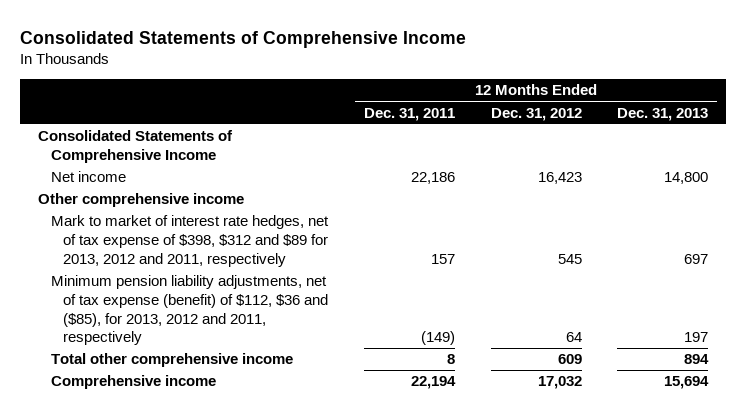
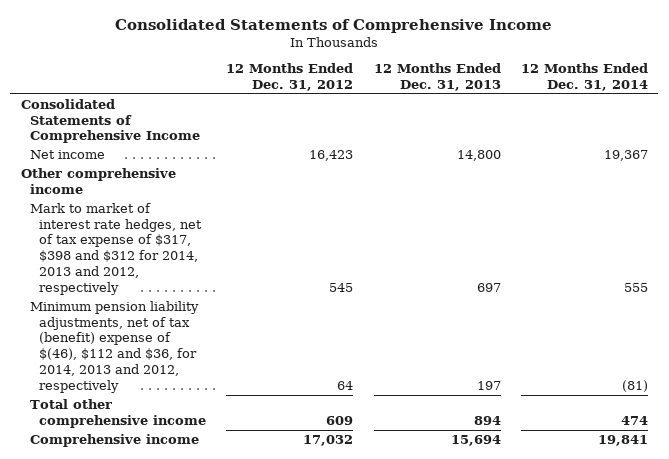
- | 12 Months Ended Dec. 31, 2011 | 12 Months Ended Dec. 31, 2012 | 12 Months Ended Dec. 31, 2013
+ | 12 Months Ended Dec. 31, 2012 | 12 Months Ended Dec. 31, 2013 | 12 Months Ended Dec. 31, 2014
- Mark to market of interest rate hedges, net of tax expense of $398, $312 and $89 for 2013, 2012 and 2011, respectively | 157 | 545 | 697
- Minimum pension liability adjustments, net of tax expense (benefit) of $112, $36 and ($85), for 2013, 2012 and 2011, respectively | (149) | 64 | 197
+ Mark to market of interest rate hedges, net of tax expense of $317, $398 and $312 for 2014, 2013 and 2012, respectively | 545 | 697 | 555
+ Minimum pension liability adjustments, net of tax (benefit) expense of $(46), $112 and $36, for 2014, 2013 and 2012, respectively | 64 | 197 | (81)

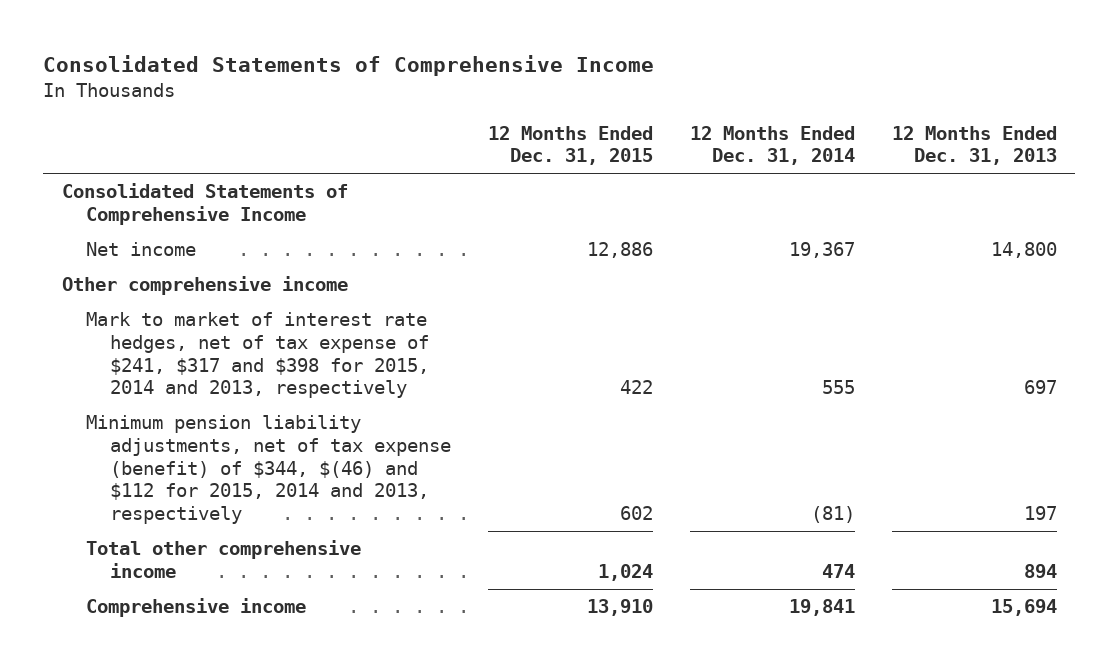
- | 12 Months Ended Dec. 31, 2012 | 12 Months Ended Dec. 31, 2013 | 12 Months Ended Dec. 31, 2014
+ | 12 Months Ended Dec. 31, 2015 | 12 Months Ended Dec. 31, 2014 | 12 Months Ended Dec. 31, 2013
- Mark to market of interest rate hedges, net of tax expense of $317, $398 and $312 for 2014, 2013 and 2012, respectively | 545 | 697 | 555
- Minimum pension liability adjustments, net of tax (benefit) expense of $(46), $112 and $36, for 2014, 2013 and 2012, respectively | 64 | 197 | (81)
+ Mark to market of interest rate hedges, net of tax expense of $241, $317 and $398 for 2015, 2014 and 2013, respectively | 422 | 555 | 697
+ Minimum pension liability adjustments, net of tax expense (benefit) of $344, $(46) and $112 for 2015, 2014 and 2013, respectively | 602 | (81) | 197

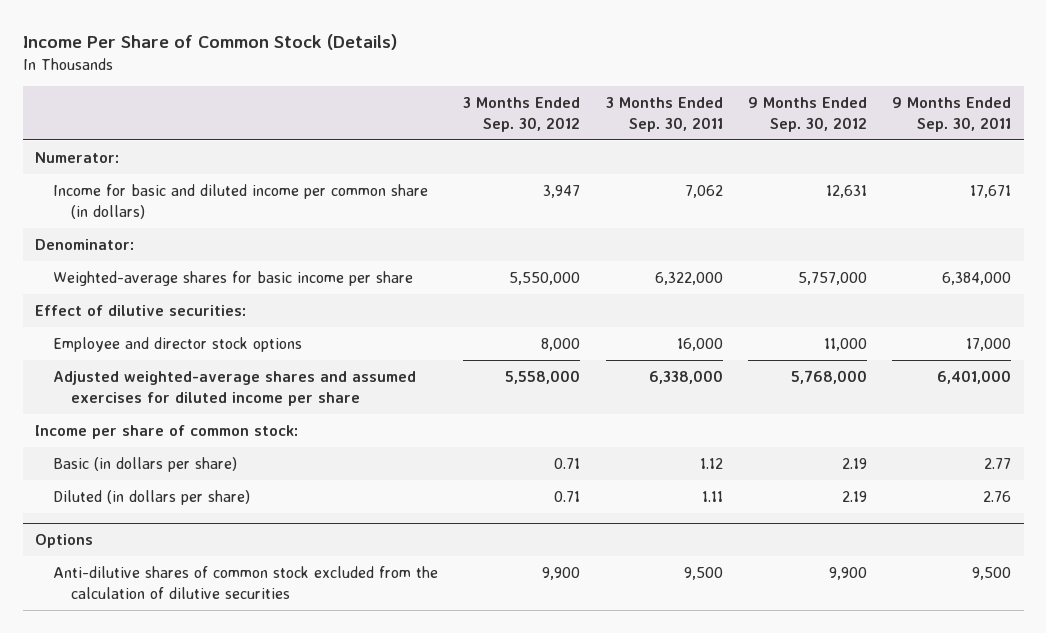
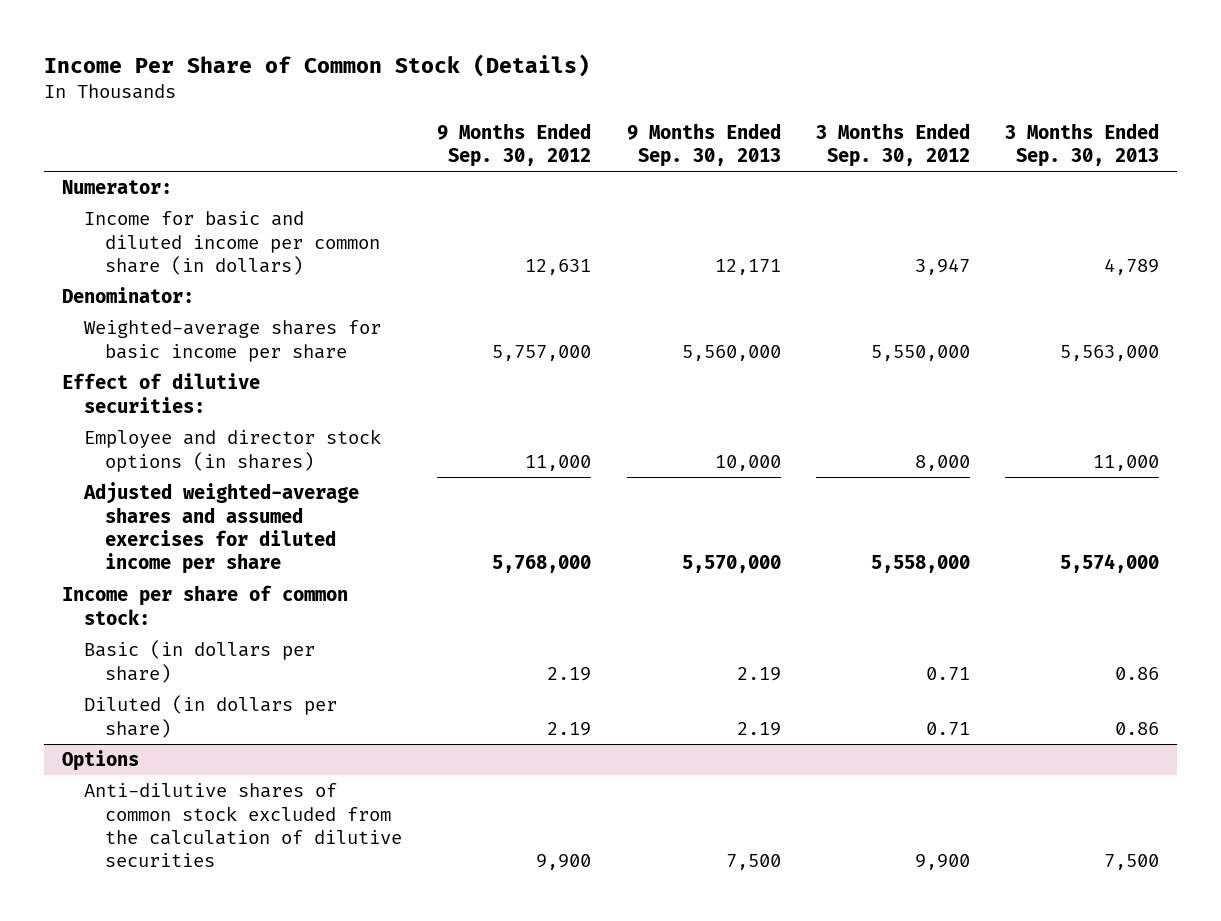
- | 3 Months Ended Sep. 30, 2012 | 3 Months Ended Sep. 30, 2011 | 9 Months Ended Sep. 30, 2012 | 9 Months Ended Sep. 30, 2011
+ | 9 Months Ended Sep. 30, 2012 | 9 Months Ended Sep. 30, 2013 | 3 Months Ended Sep. 30, 2012 | 3 Months Ended Sep. 30, 2013
- Employee and director stock options | 8,000 | 16,000 | 11,000 | 17,000
+ Employee and director stock options (in shares) | 11,000 | 10,000 | 8,000 | 11,000

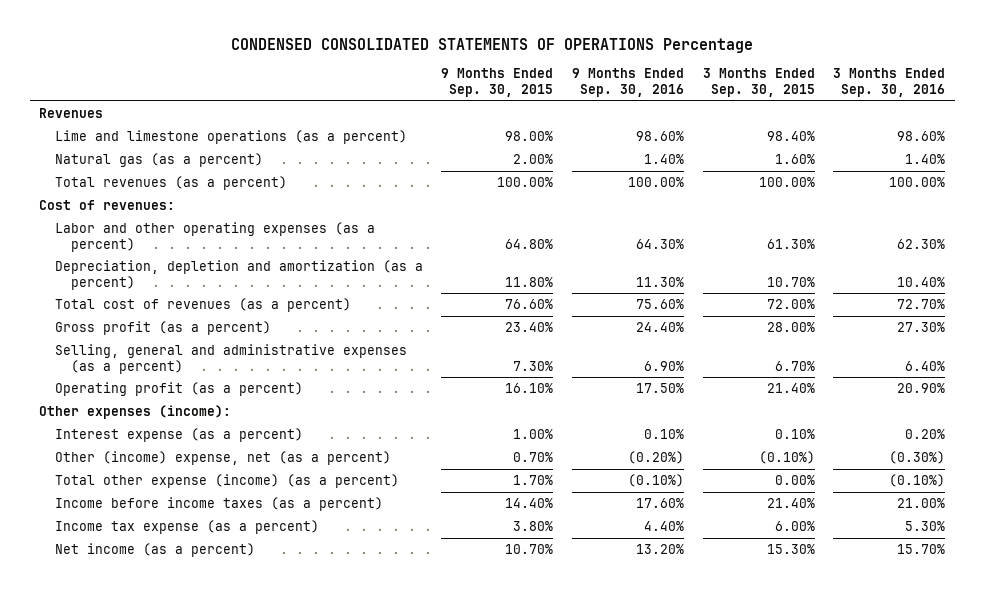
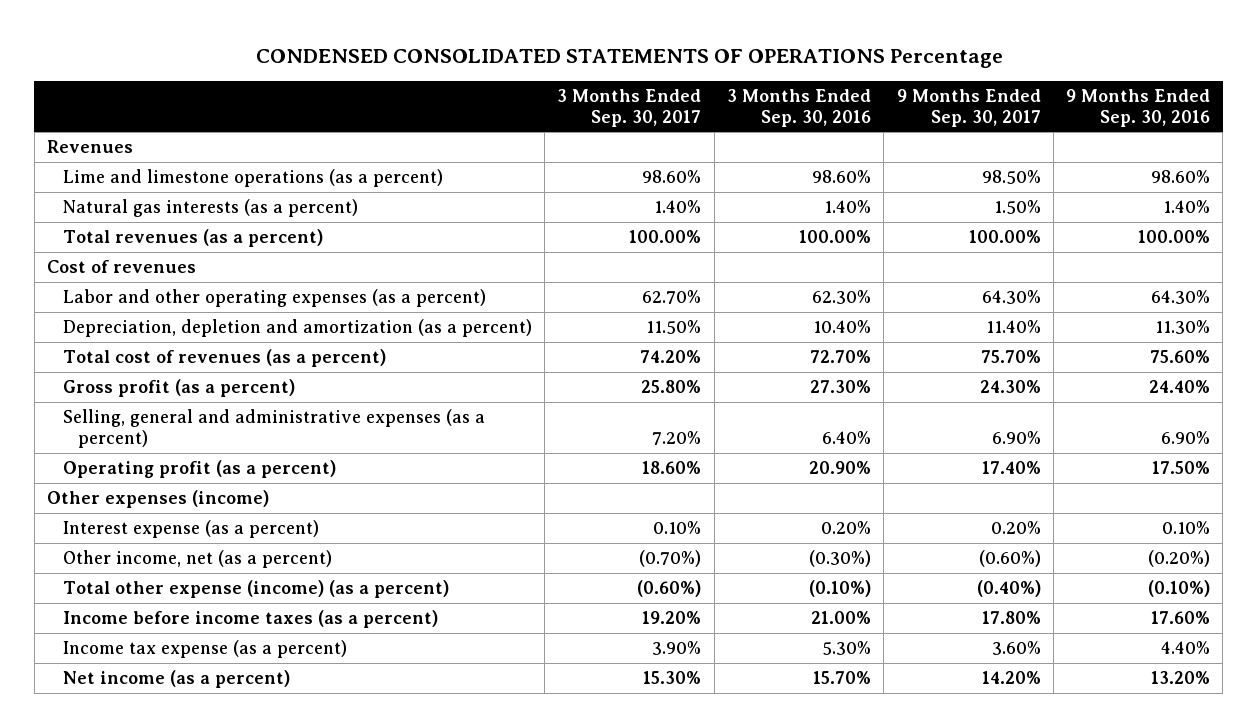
- | 9 Months Ended Sep. 30, 2015 | 9 Months Ended Sep. 30, 2016 | 3 Months Ended Sep. 30, 2015 | 3 Months Ended Sep. 30, 2016
+ | 3 Months Ended Sep. 30, 2017 | 3 Months Ended Sep. 30, 2016 | 9 Months Ended Sep. 30, 2017 | 9 Months Ended Sep. 30, 2016
- Natural gas (as a percent) | 2.00% | 1.40% | 1.60% | 1.40%
+ Natural gas interests (as a percent) | 1.40% | 1.40% | 1.50% | 1.40%
- Cost of revenues:
+ Cost of revenues
- Other expenses (income):
+ Other expenses (income)
- Other (income) expense, net (as a percent) | 0.70% | (0.20%) | (0.10%) | (0.30%)
+ Other income, net (as a percent) | (0.70%) | (0.30%) | (0.60%) | (0.20%)

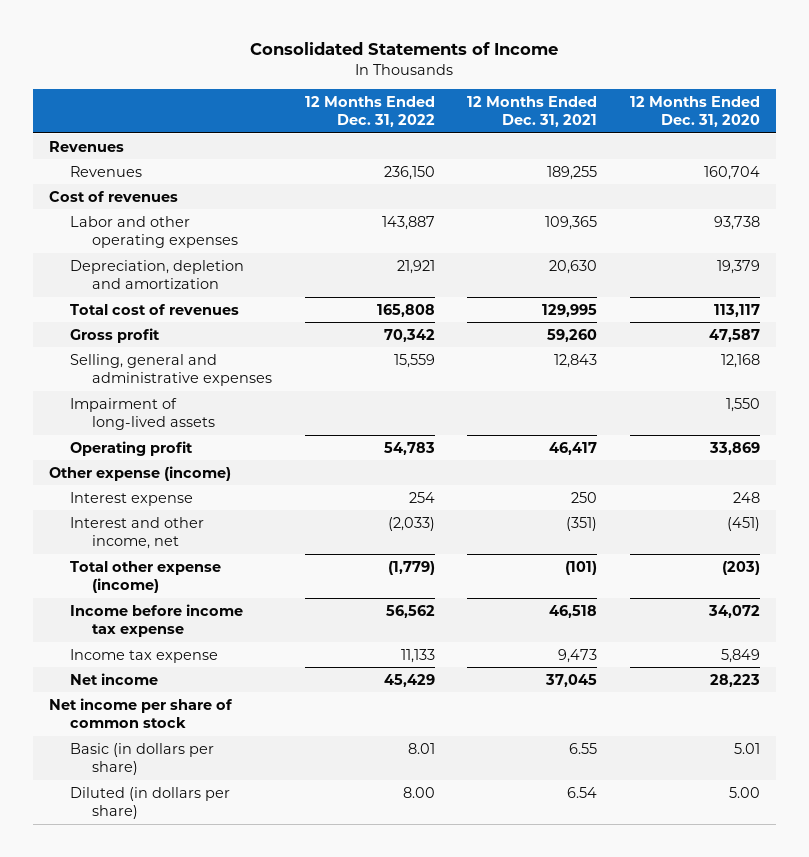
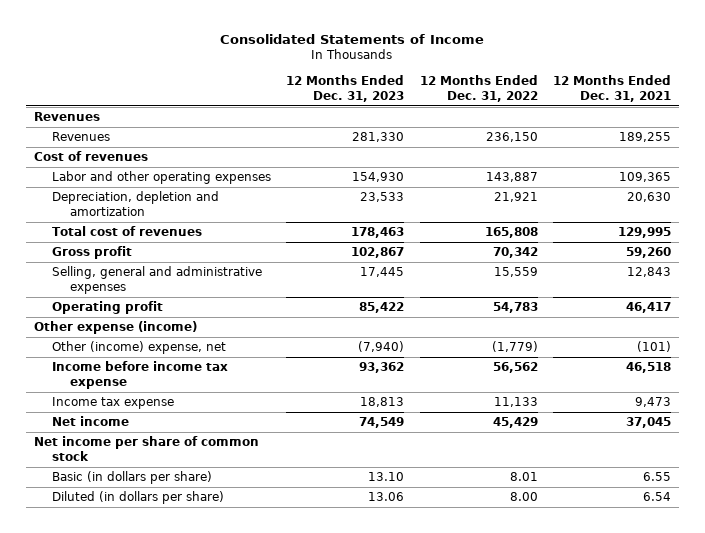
- | 12 Months Ended Dec. 31, 2022 | 12 Months Ended Dec. 31, 2021 | 12 Months Ended Dec. 31, 2020
+ | 12 Months Ended Dec. 31, 2023 | 12 Months Ended Dec. 31, 2022 | 12 Months Ended Dec. 31, 2021
- Impairment of long-lived assets | | | 1,550
- Interest expense | 254 | 250 | 248
- Interest and other income, net | (2,033) | (351) | (451)
- Total other expense (income) | (1,779) | (101) | (203)
+ Other (income) expense, net | (7,940) | (1,779) | (101)

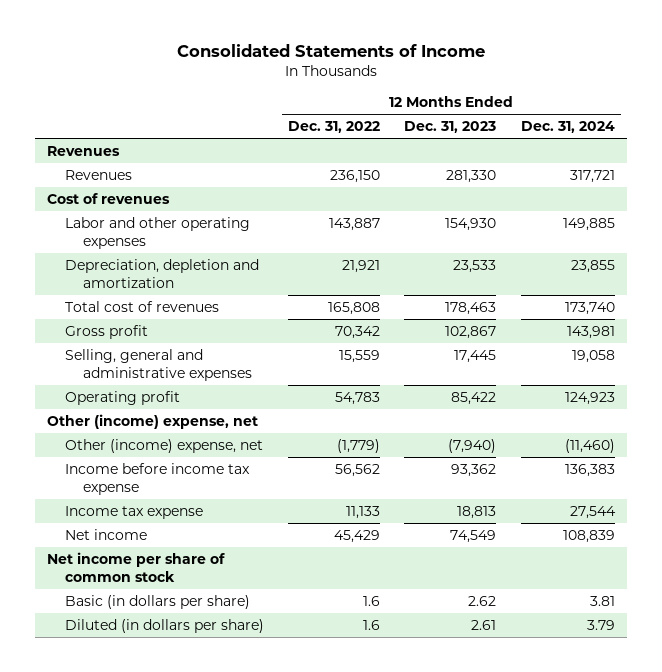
- | 12 Months Ended Dec. 31, 2023 | 12 Months Ended Dec. 31, 2022 | 12 Months Ended Dec. 31, 2021
+ | 12 Months Ended Dec. 31, 2022 | 12 Months Ended Dec. 31, 2023 | 12 Months Ended Dec. 31, 2024
- Other expense (income)
+ Other (income) expense, net
- Basic (in dollars per share) | 13.10 | 8.01 | 6.55
- Diluted (in dollars per share) | 13.06 | 8.00 | 6.54
+ Basic (in dollars per share) | 1.6 | 2.62 | 3.81
+ Diluted (in dollars per share) | 1.6 | 2.61 | 3.79

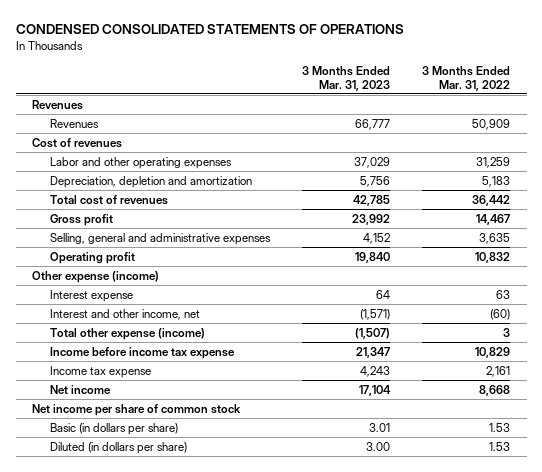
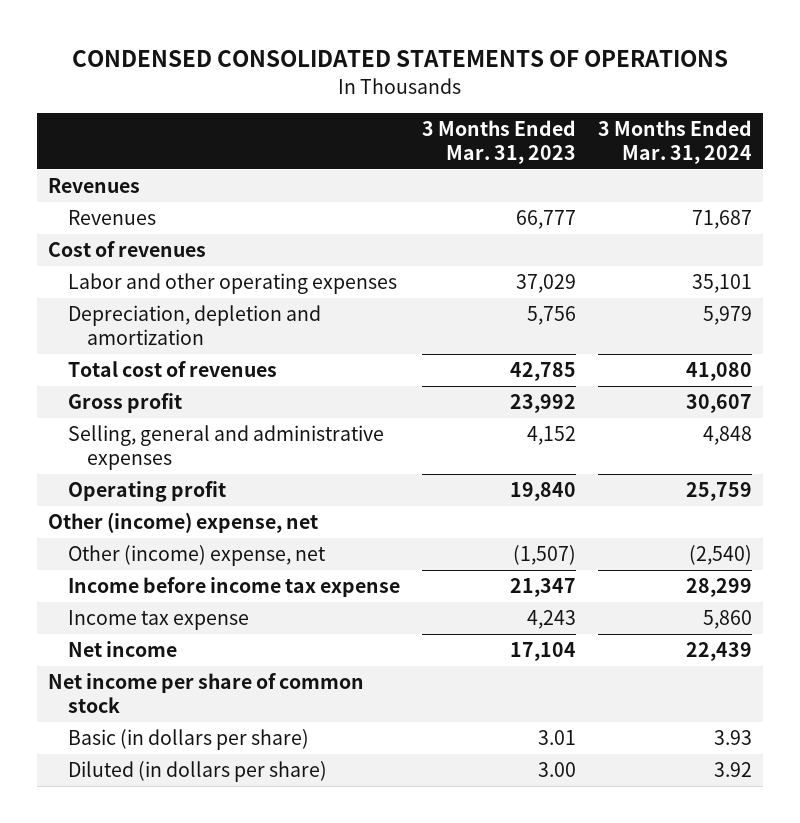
- | 3 Months Ended Mar. 31, 2023 | 3 Months Ended Mar. 31, 2022
+ | 3 Months Ended Mar. 31, 2023 | 3 Months Ended Mar. 31, 2024
- Other expense (income)
- Interest expense | 64 | 63
- Interest and other income, net | (1,571) | (60)
- Total other expense (income) | (1,507) | 3
+ Other (income) expense, net
+ Other (income) expense, net | (1,507) | (2,540)

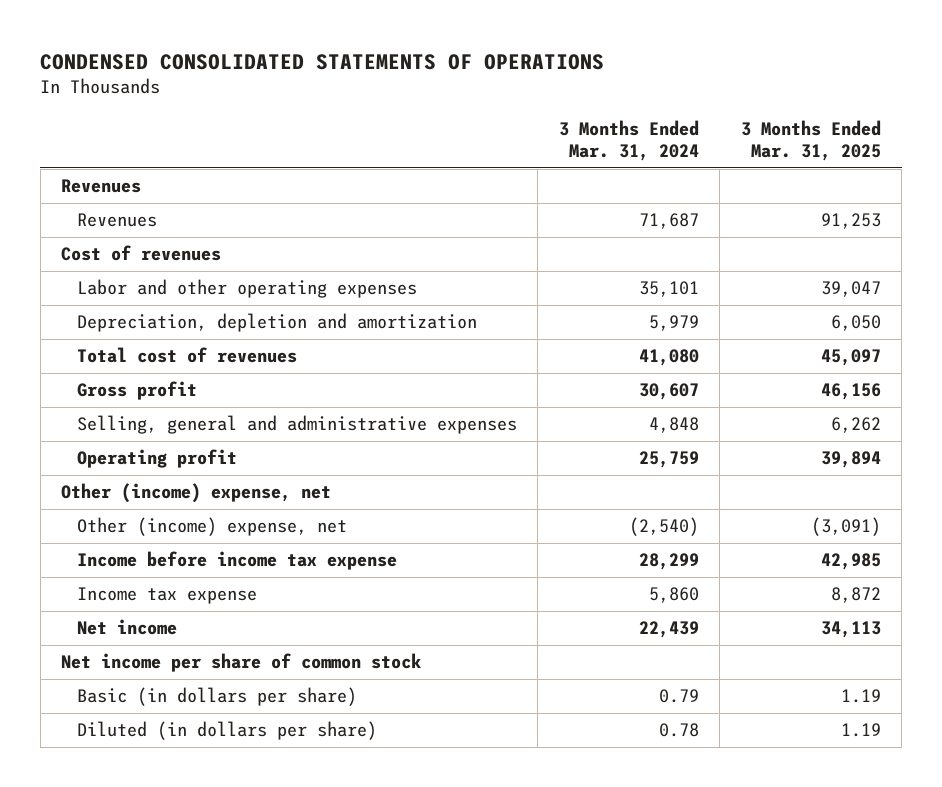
- | 3 Months Ended Mar. 31, 2023 | 3 Months Ended Mar. 31, 2024
+ | 3 Months Ended Mar. 31, 2024 | 3 Months Ended Mar. 31, 2025
- Basic (in dollars per share) | 3.01 | 3.93
- Diluted (in dollars per share) | 3.00 | 3.92
+ Basic (in dollars per share) | 0.79 | 1.19
+ Diluted (in dollars per share) | 0.78 | 1.19

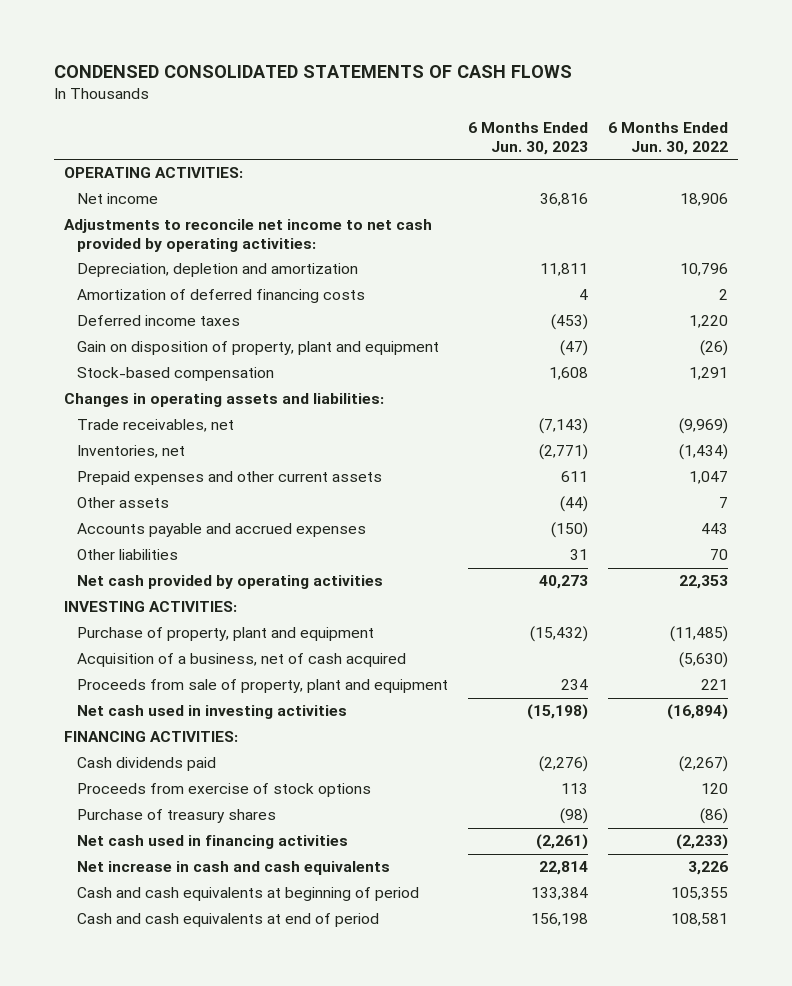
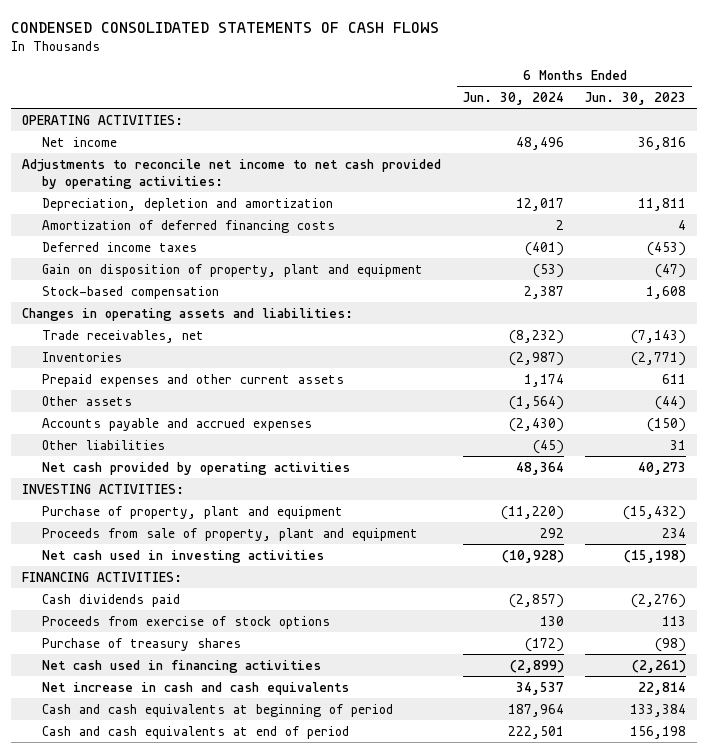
- | 6 Months Ended Jun. 30, 2023 | 6 Months Ended Jun. 30, 2022
+ | 6 Months Ended Jun. 30, 2024 | 6 Months Ended Jun. 30, 2023
- Inventories, net | (2,771) | (1,434)
+ Inventories | (2,987) | (2,771)
- Acquisition of a business, net of cash acquired | | (5,630)

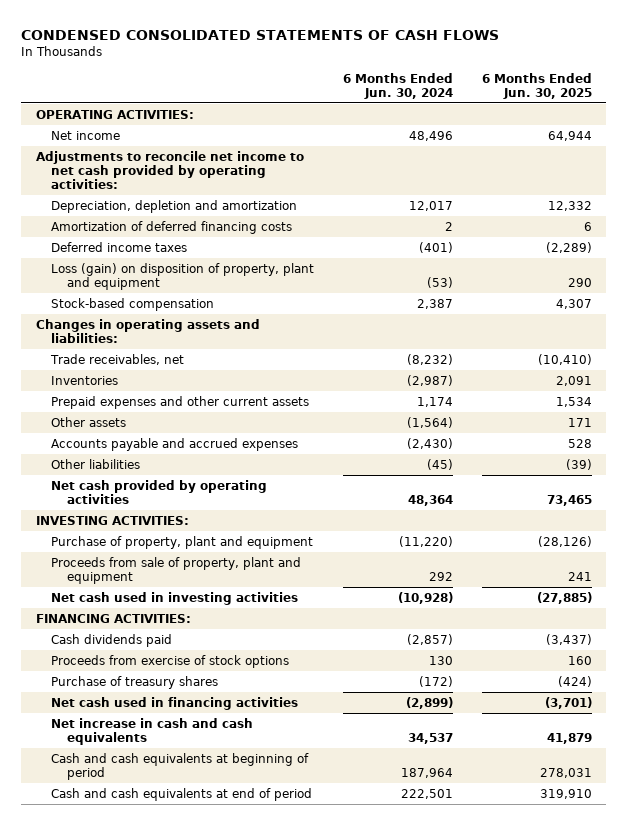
- | 6 Months Ended Jun. 30, 2024 | 6 Months Ended Jun. 30, 2023
+ | 6 Months Ended Jun. 30, 2024 | 6 Months Ended Jun. 30, 2025
- Gain on disposition of property, plant and equipment | (53) | (47)
+ Loss (gain) on disposition of property, plant and equipment | (53) | 290

